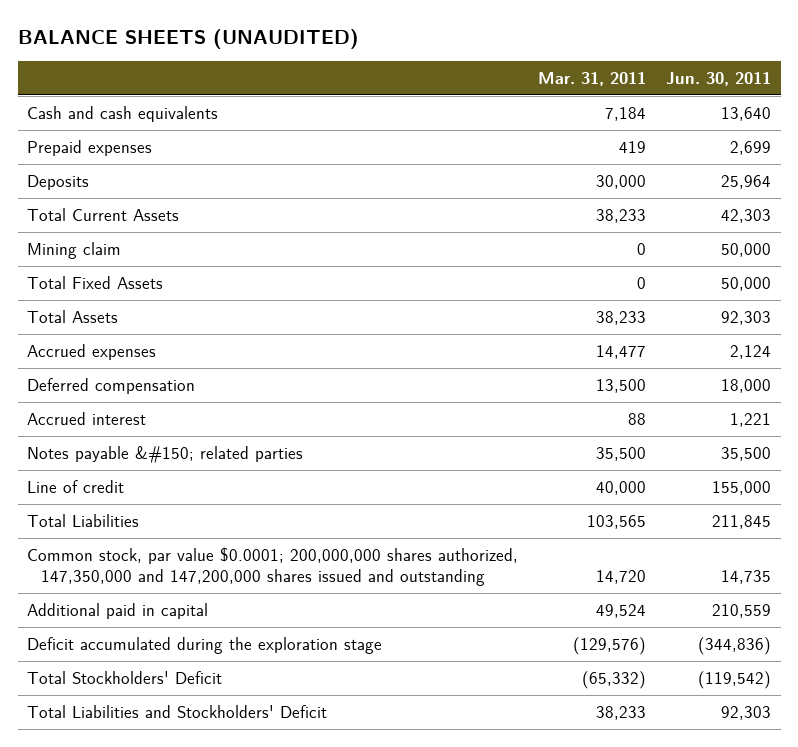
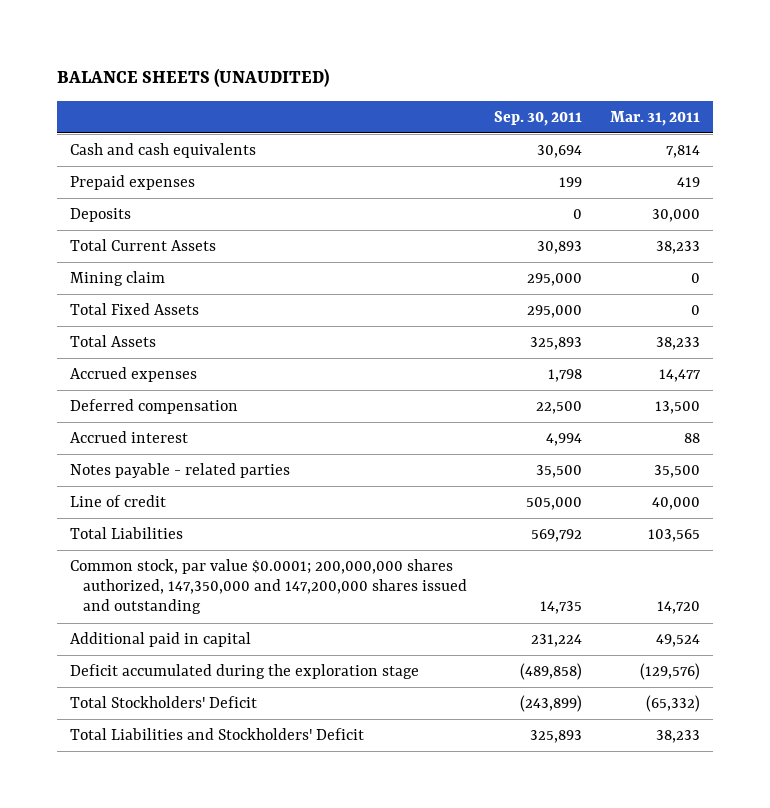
- | Mar. 31, 2011 | Jun. 30, 2011
+ | Sep. 30, 2011 | Mar. 31, 2011
- Cash and cash equivalents | 7,184 | 13,640
+ Cash and cash equivalents | 30,694 | 7,814
- Notes payable &#150; related parties | 35,500 | 35,500
+ Notes payable - related parties | 35,500 | 35,500

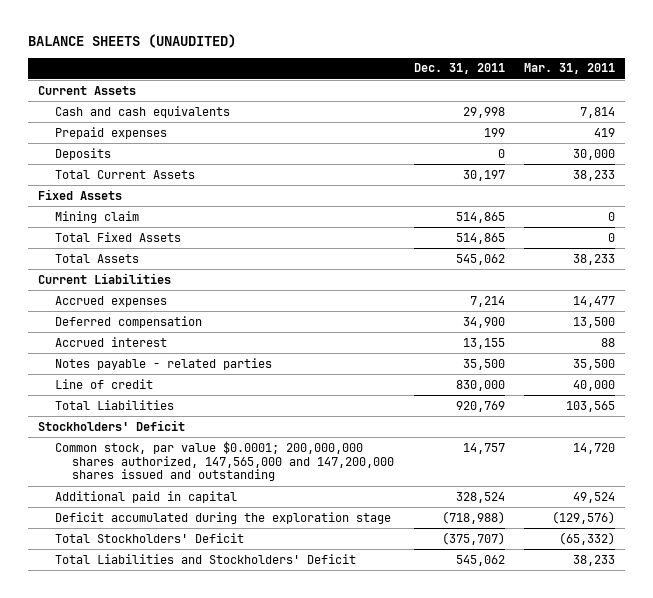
- | Sep. 30, 2011 | Mar. 31, 2011
+ | Dec. 31, 2011 | Mar. 31, 2011
+ Current Assets
+ Fixed Assets
+ Current Liabilities
- Common stock, par value $0.0001; 200,000,000 shares authorized, 147,350,000 and 147,200,000 shares issued and outstanding | 14,735 | 14,720
+ Stockholders' Deficit
+ Common stock, par value $0.0001; 200,000,000 shares authorized, 147,565,000 and 147,200,000 shares issued and outstanding | 14,757 | 14,720

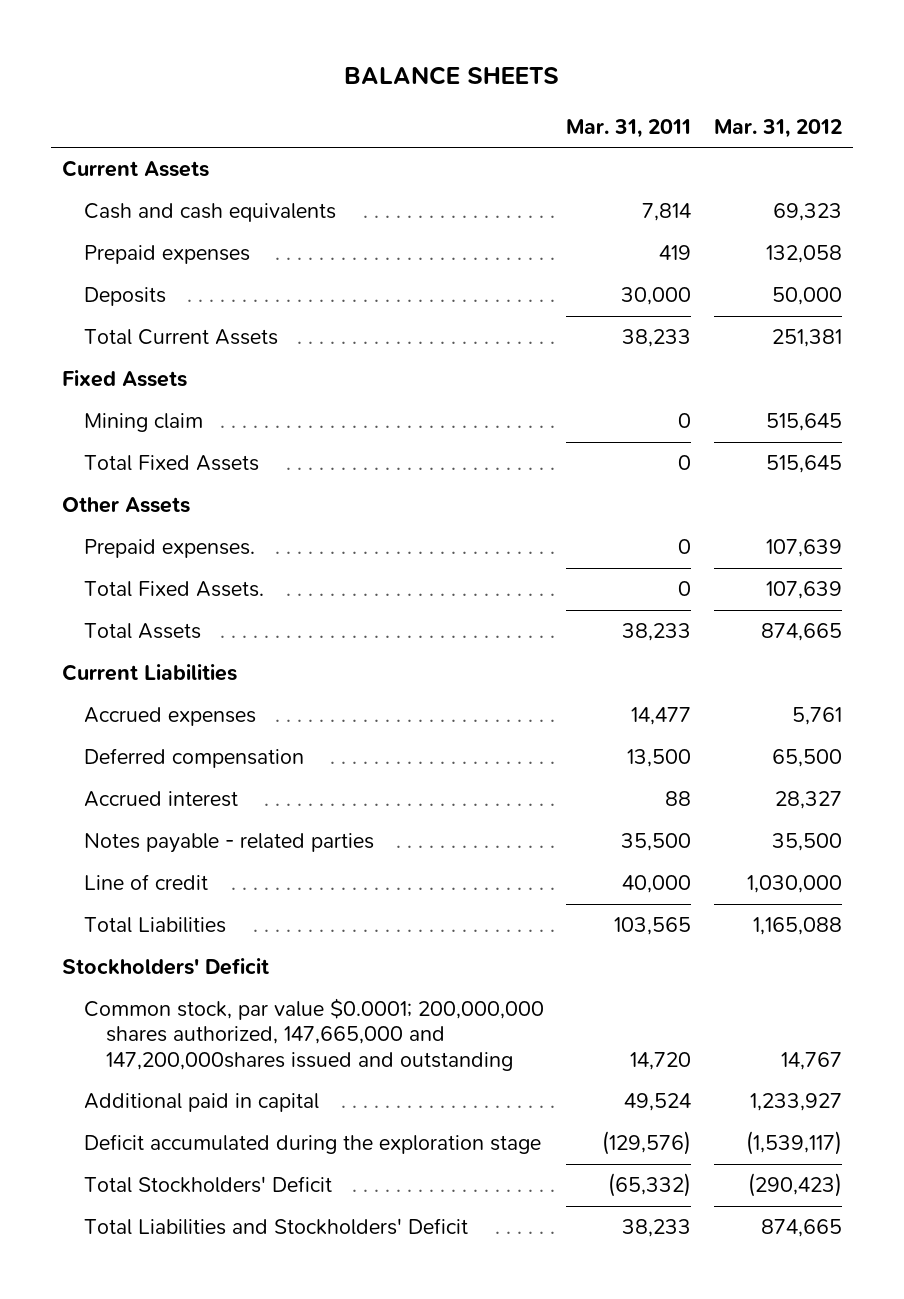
- BALANCE SHEETS (UNAUDITED)
+ BALANCE SHEETS
- | Dec. 31, 2011 | Mar. 31, 2011
+ | Mar. 31, 2011 | Mar. 31, 2012
+ Other Assets
+ Prepaid expenses. | 0 | 107,639
+ Total Fixed Assets. | 0 | 107,639
- Common stock, par value $0.0001; 200,000,000 shares authorized, 147,565,000 and 147,200,000 shares issued and outstanding | 14,757 | 14,720
+ Common stock, par value $0.0001; 200,000,000 shares authorized, 147,665,000 and 147,200,000shares issued and outstanding | 14,720 | 14,767

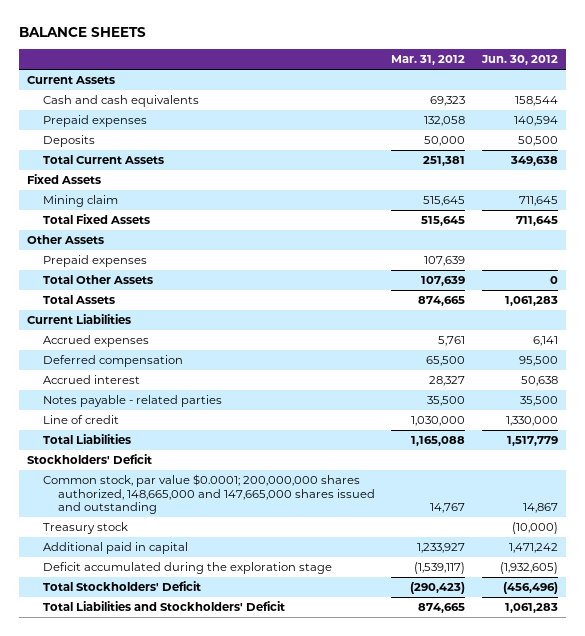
- | Mar. 31, 2011 | Mar. 31, 2012
+ | Mar. 31, 2012 | Jun. 30, 2012
- Prepaid expenses. | 0 | 107,639
- Total Fixed Assets. | 0 | 107,639
+ Prepaid expenses | 107,639 |
+ Total Other Assets | 107,639 | 0
- Common stock, par value $0.0001; 200,000,000 shares authorized, 147,665,000 and 147,200,000shares issued and outstanding | 14,720 | 14,767
+ Common stock, par value $0.0001; 200,000,000 shares authorized, 148,665,000 and 147,665,000 shares issued and outstanding | 14,767 | 14,867
+ Treasury stock | | (10,000)

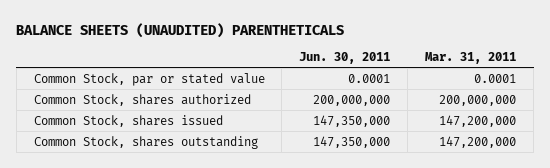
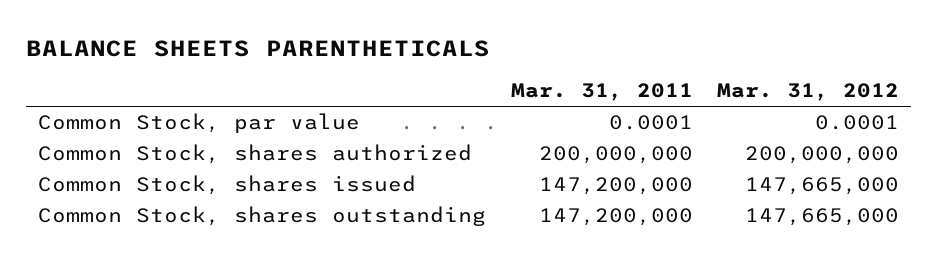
- BALANCE SHEETS (UNAUDITED) PARENTHETICALS
+ BALANCE SHEETS PARENTHETICALS
- | Jun. 30, 2011 | Mar. 31, 2011
+ | Mar. 31, 2011 | Mar. 31, 2012
- Common Stock, par or stated value | 0.0001 | 0.0001
+ Common Stock, par value | 0.0001 | 0.0001

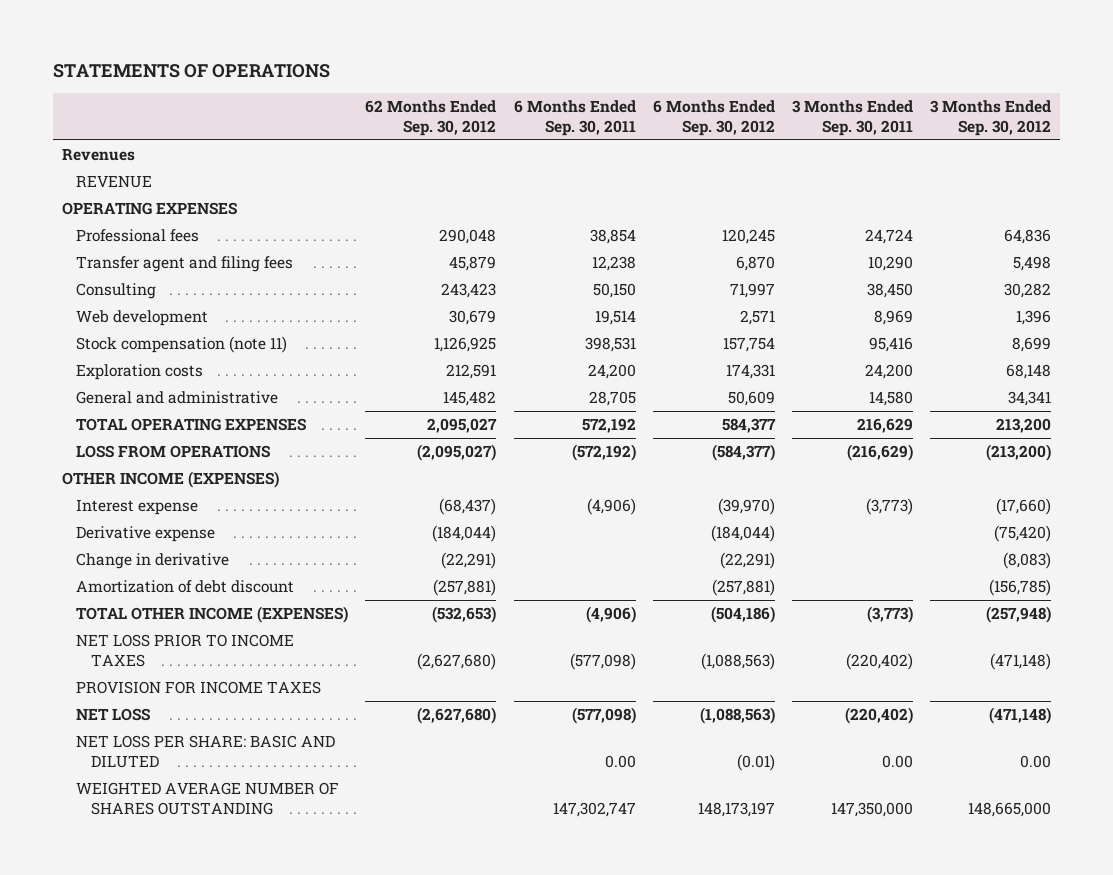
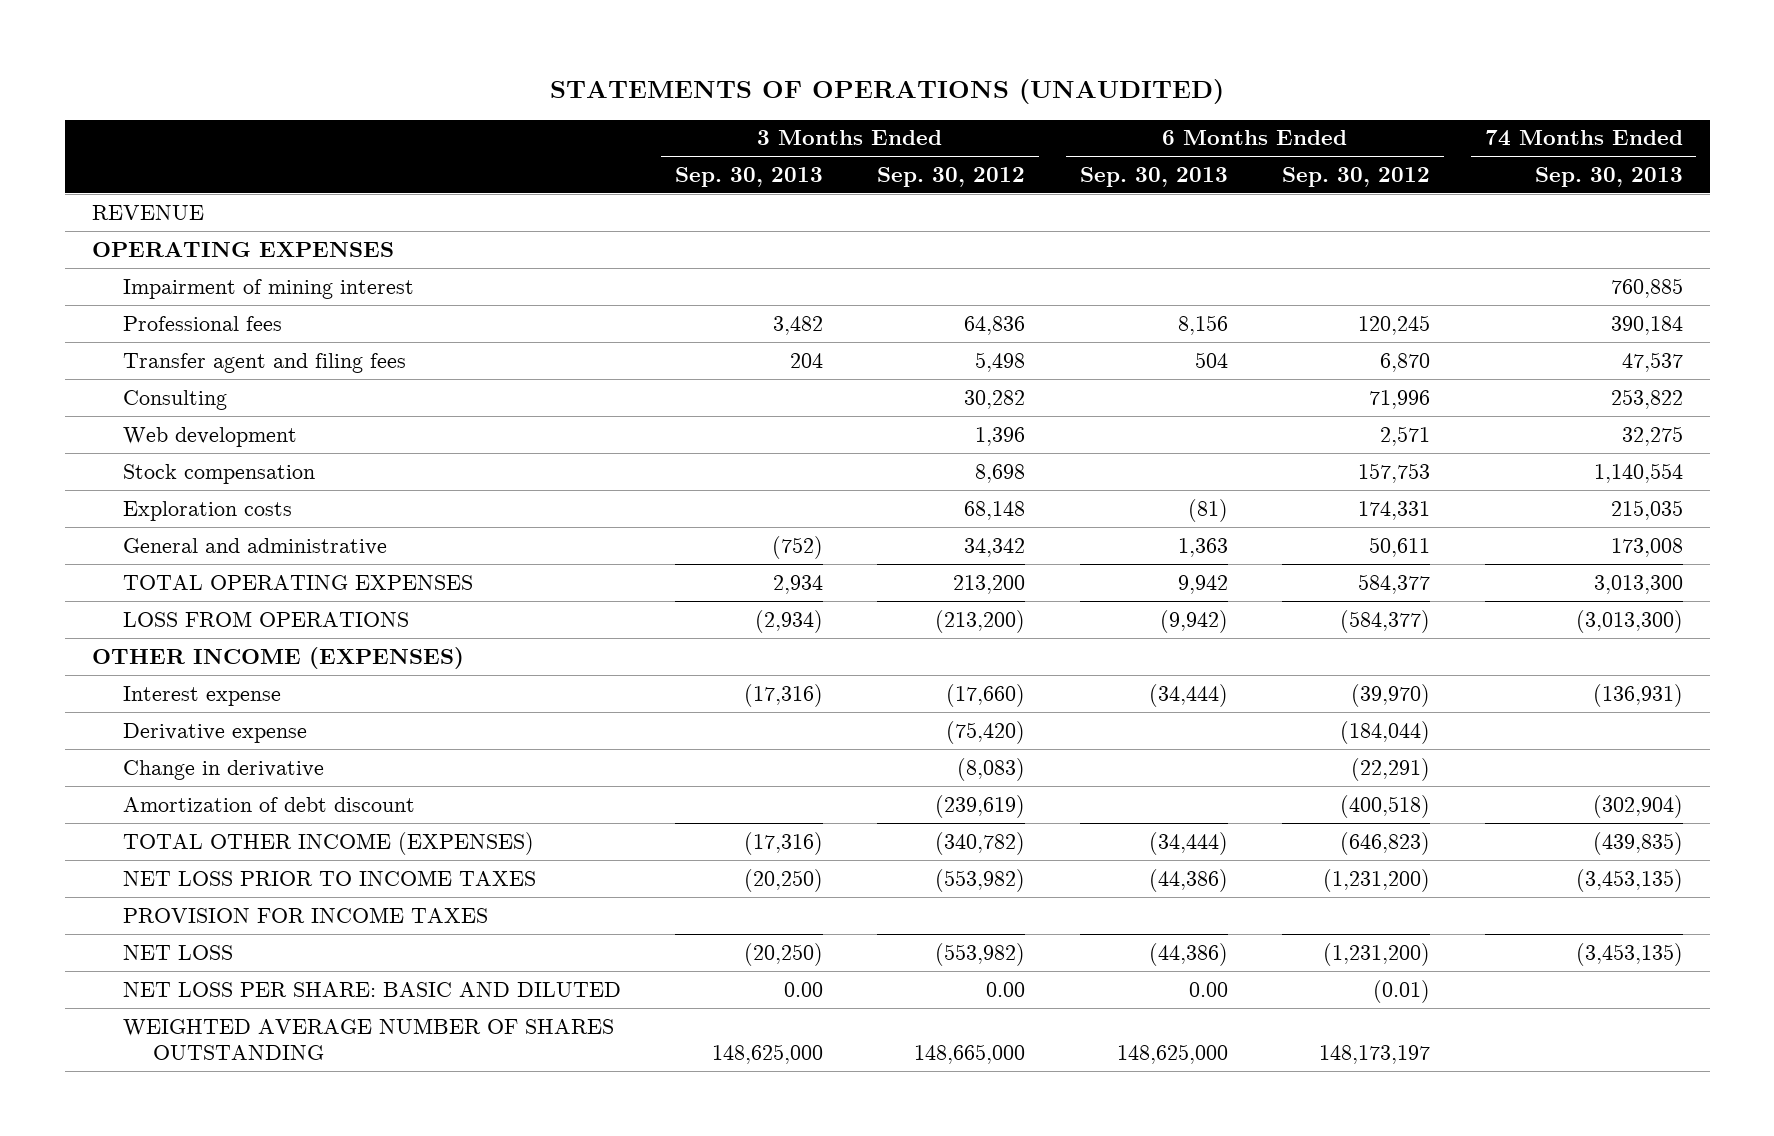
- STATEMENTS OF OPERATIONS
+ STATEMENTS OF OPERATIONS (UNAUDITED)
- | 62 Months Ended Sep. 30, 2012 | 6 Months Ended Sep. 30, 2011 | 6 Months Ended Sep. 30, 2012 | 3 Months Ended Sep. 30, 2011 | 3 Months Ended Sep. 30, 2012
+ | 3 Months Ended Sep. 30, 2013 | 3 Months Ended Sep. 30, 2012 | 6 Months Ended Sep. 30, 2013 | 6 Months Ended Sep. 30, 2012 | 74 Months Ended Sep. 30, 2013
- Revenues
+ Impairment of mining interest | | | | | 760,885
- Consulting | 243,423 | 50,150 | 71,997 | 38,450 | 30,282
+ Consulting | | 30,282 | | 71,996 | 253,822
- Stock compensation (note 11) | 1,126,925 | 398,531 | 157,754 | 95,416 | 8,699
+ Stock compensation | | 8,698 | | 157,753 | 1,140,554
- General and administrative | 145,482 | 28,705 | 50,609 | 14,580 | 34,341
+ General and administrative | (752) | 34,342 | 1,363 | 50,611 | 173,008
- Amortization of debt discount | (257,881) | | (257,881) | | (156,785)
- TOTAL OTHER INCOME (EXPENSES) | (532,653) | (4,906) | (504,186) | (3,773) | (257,948)
- NET LOSS PRIOR TO INCOME TAXES | (2,627,680) | (577,098) | (1,088,563) | (220,402) | (471,148)
+ Amortization of debt discount | | (239,619) | | (400,518) | (302,904)
+ TOTAL OTHER INCOME (EXPENSES) | (17,316) | (340,782) | (34,444) | (646,823) | (439,835)
+ NET LOSS PRIOR TO INCOME TAXES | (20,250) | (553,982) | (44,386) | (1,231,200) | (3,453,135)
- NET LOSS | (2,627,680) | (577,098) | (1,088,563) | (220,402) | (471,148)
+ NET LOSS | (20,250) | (553,982) | (44,386) | (1,231,200) | (3,453,135)

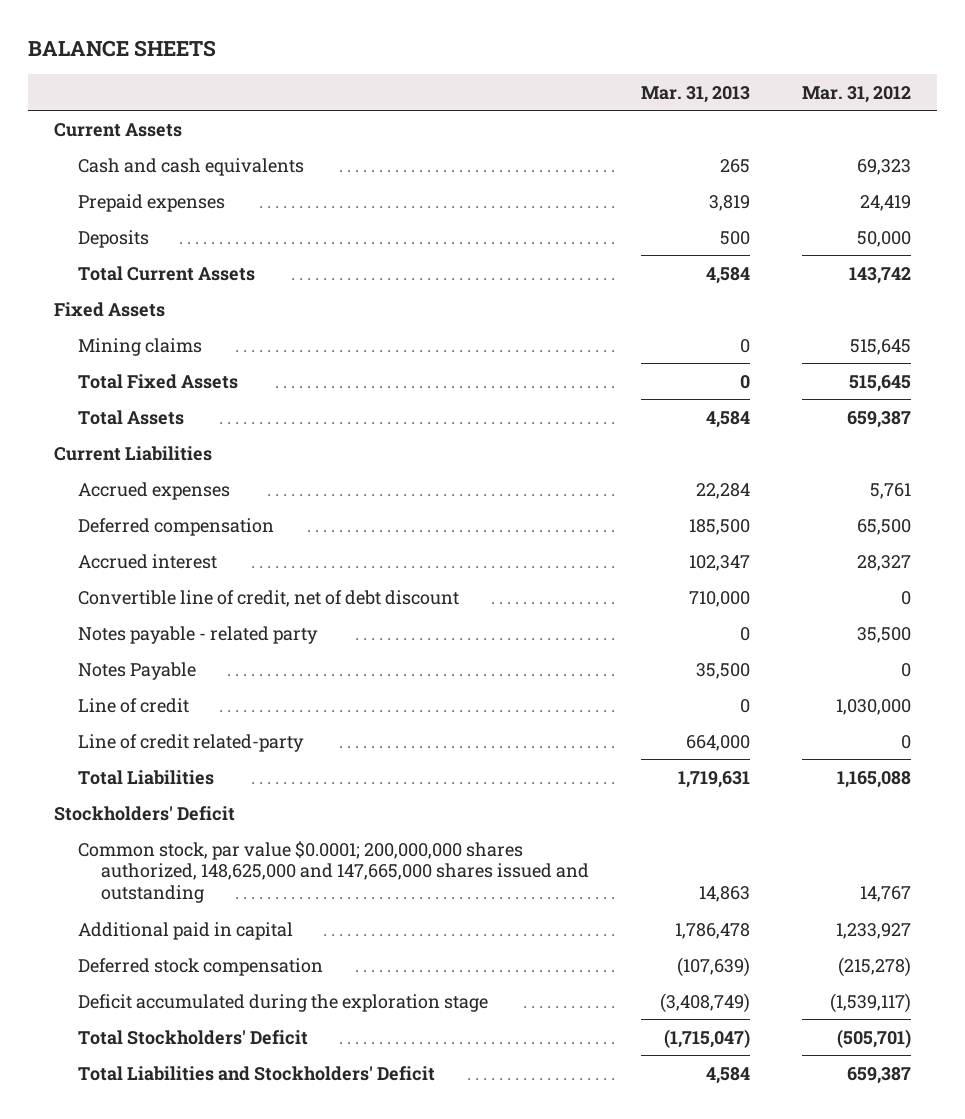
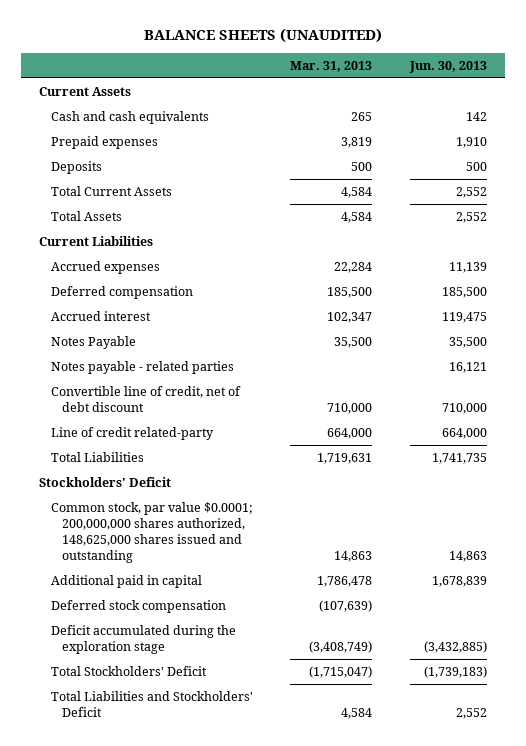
- BALANCE SHEETS
+ BALANCE SHEETS (UNAUDITED)
- | Mar. 31, 2013 | Mar. 31, 2012
+ | Mar. 31, 2013 | Jun. 30, 2013
- Fixed Assets
- Mining claims | 0 | 515,645
- Total Fixed Assets | 0 | 515,645
- Notes payable - related party | 0 | 35,500
- Line of credit | 0 | 1,030,000
+ Notes payable - related parties | | 16,121
moved down: Convertible line of credit, net of debt discount | 710,000 | 710,000
- Common stock, par value $0.0001; 200,000,000 shares authorized, 148,625,000 and 147,665,000 shares issued and outstanding | 14,863 | 14,767
+ Common stock, par value $0.0001; 200,000,000 shares authorized, 148,625,000 shares issued and outstanding | 14,863 | 14,863

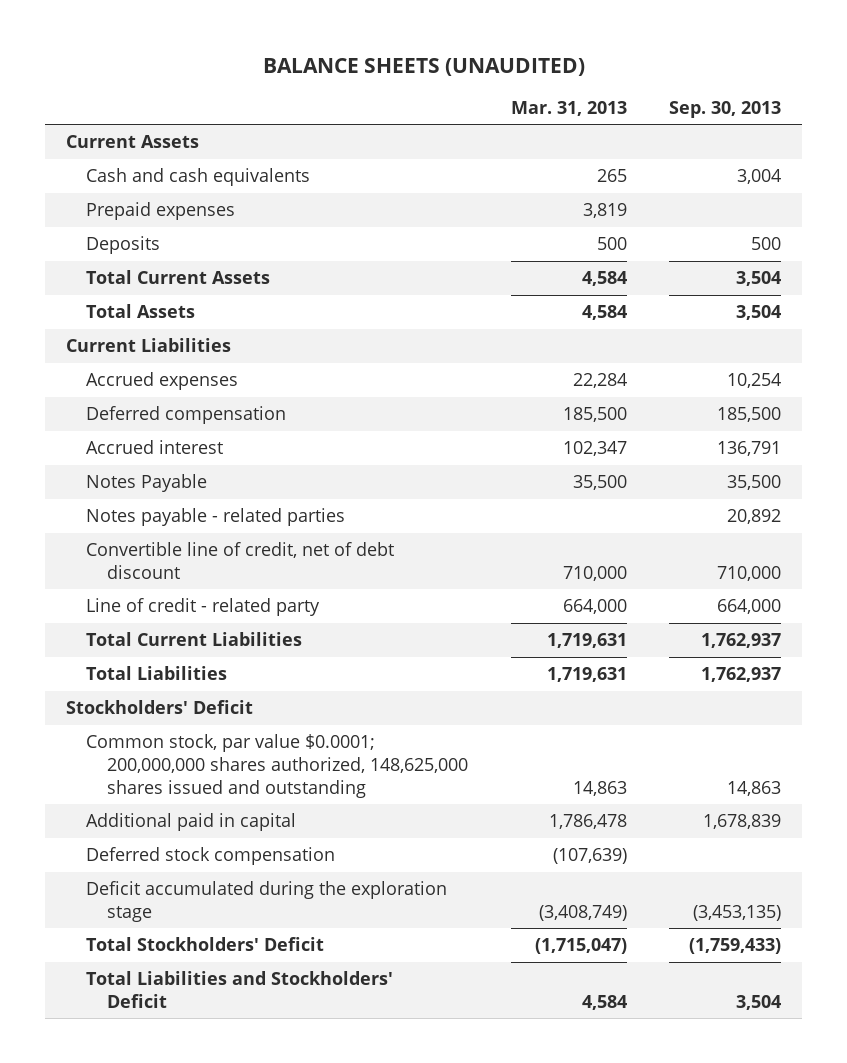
- | Mar. 31, 2013 | Jun. 30, 2013
+ | Mar. 31, 2013 | Sep. 30, 2013
- Line of credit related-party | 664,000 | 664,000
+ Line of credit - related party | 664,000 | 664,000
+ Total Current Liabilities | 1,719,631 | 1,762,937

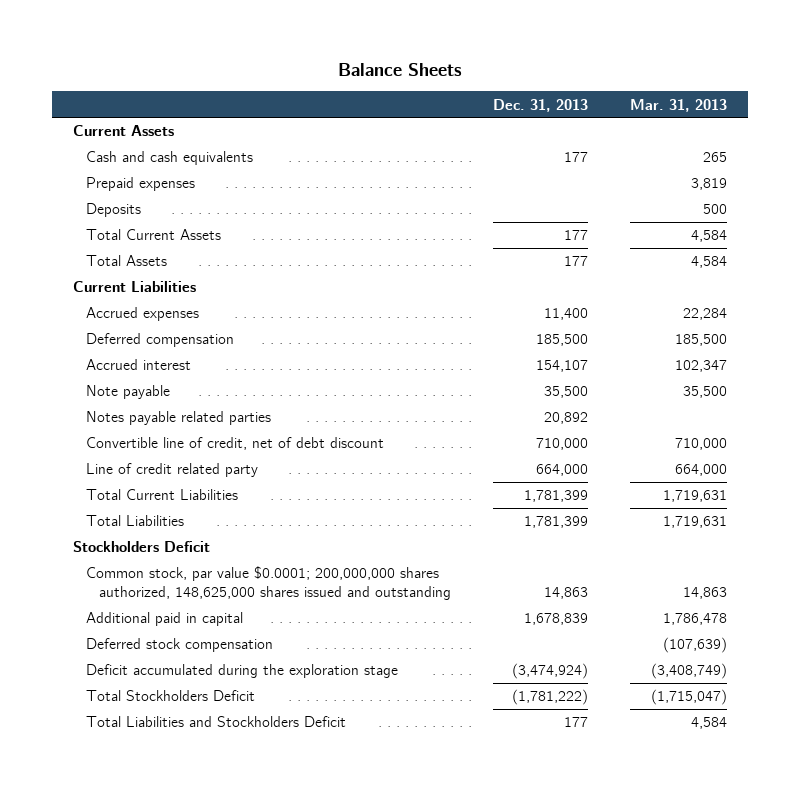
- BALANCE SHEETS (UNAUDITED)
+ Balance Sheets
- | Mar. 31, 2013 | Sep. 30, 2013
+ | Dec. 31, 2013 | Mar. 31, 2013
- Notes Payable | 35,500 | 35,500
- Notes payable - related parties | | 20,892
+ Note payable | 35,500 | 35,500
+ Notes payable related parties | 20,892 |
- Line of credit - related party | 664,000 | 664,000
+ Line of credit related party | 664,000 | 664,000
- Stockholders' Deficit
+ Stockholders Deficit
- Total Stockholders' Deficit | (1,715,047) | (1,759,433)
- Total Liabilities and Stockholders' Deficit | 4,584 | 3,504
+ Total Stockholders Deficit | (1,781,222) | (1,715,047)
+ Total Liabilities and Stockholders Deficit | 177 | 4,584

